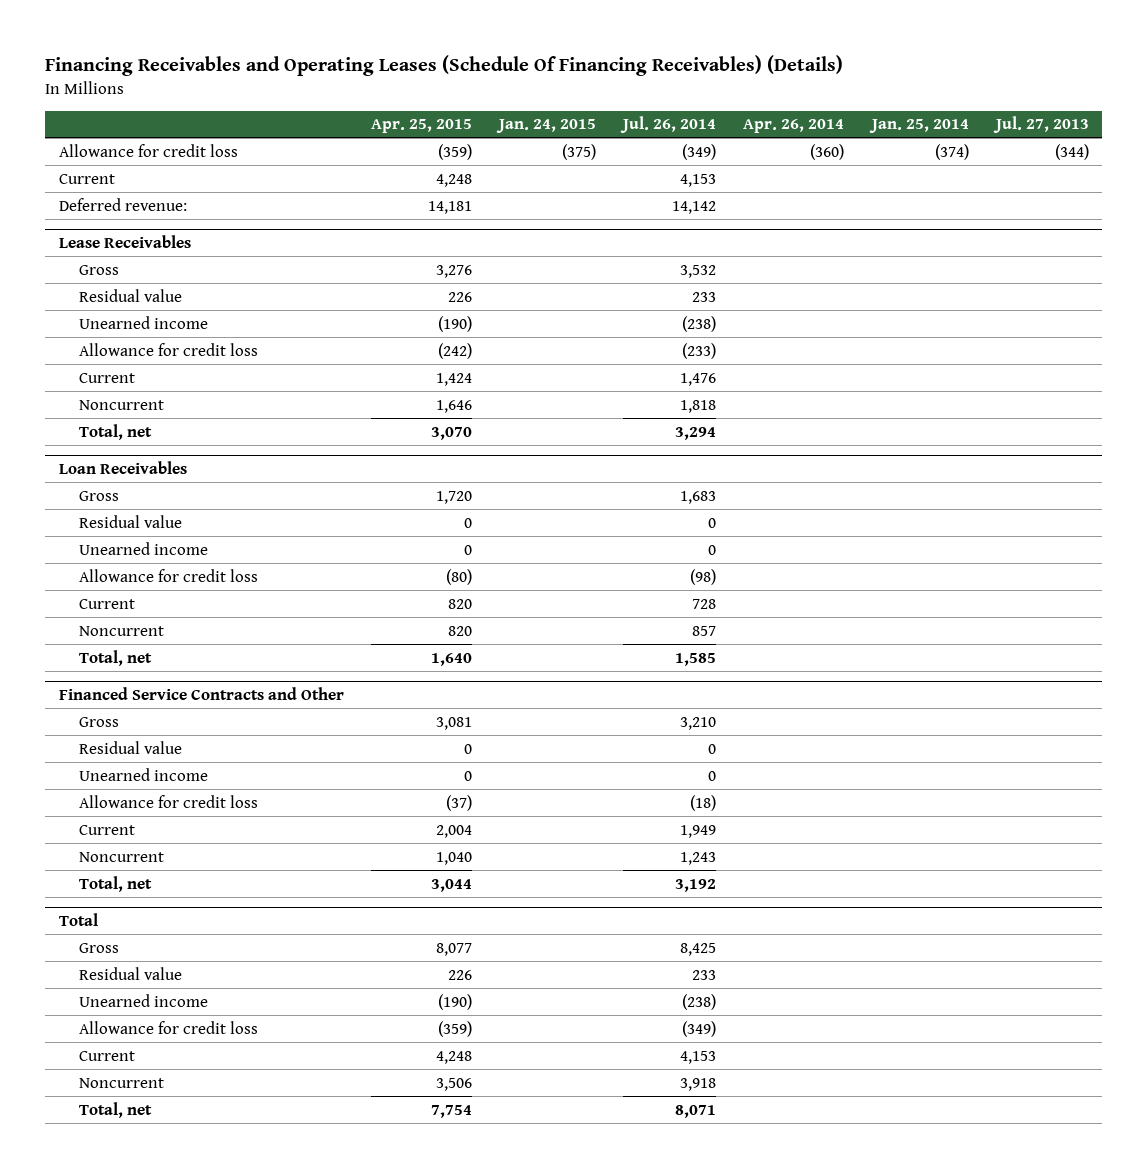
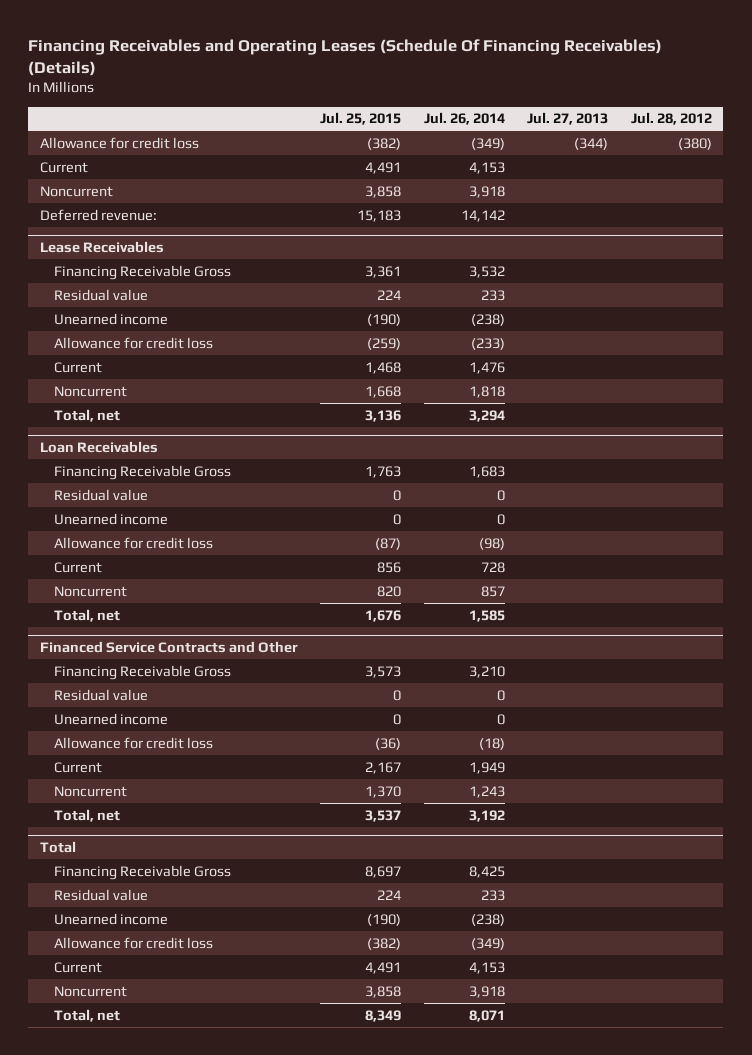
- | Apr. 25, 2015 | Jan. 24, 2015 | Jul. 26, 2014 | Apr. 26, 2014 | Jan. 25, 2014 | Jul. 27, 2013
+ | Jul. 25, 2015 | Jul. 26, 2014 | Jul. 27, 2013 | Jul. 28, 2012
+ Noncurrent | 3,858 | 3,918 | |
@ Lease Receivables
- Gross | 3,276 | | 3,532 | | |
+ Financing Receivable Gross | 3,361 | 3,532 | |
@ Loan Receivables
- Gross | 1,720 | | 1,683 | | |
+ Financing Receivable Gross | 1,763 | 1,683 | |
@ Financed Service Contracts and Other
- Gross | 3,081 | | 3,210 | | |
+ Financing Receivable Gross | 3,573 | 3,210 | |
@ Total
- Gross | 8,077 | | 8,425 | | |
+ Financing Receivable Gross | 8,697 | 8,425 | |

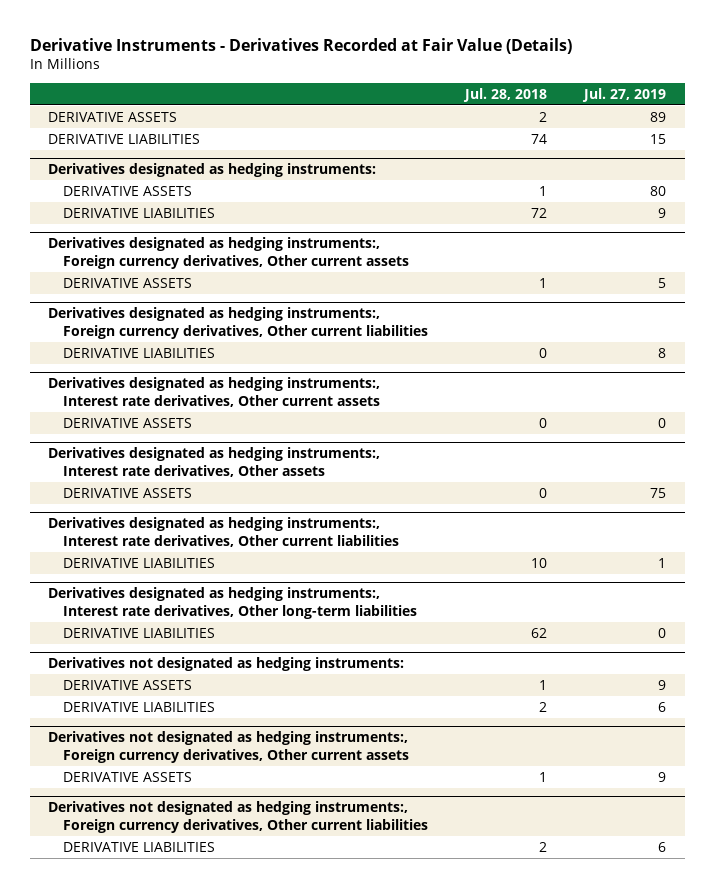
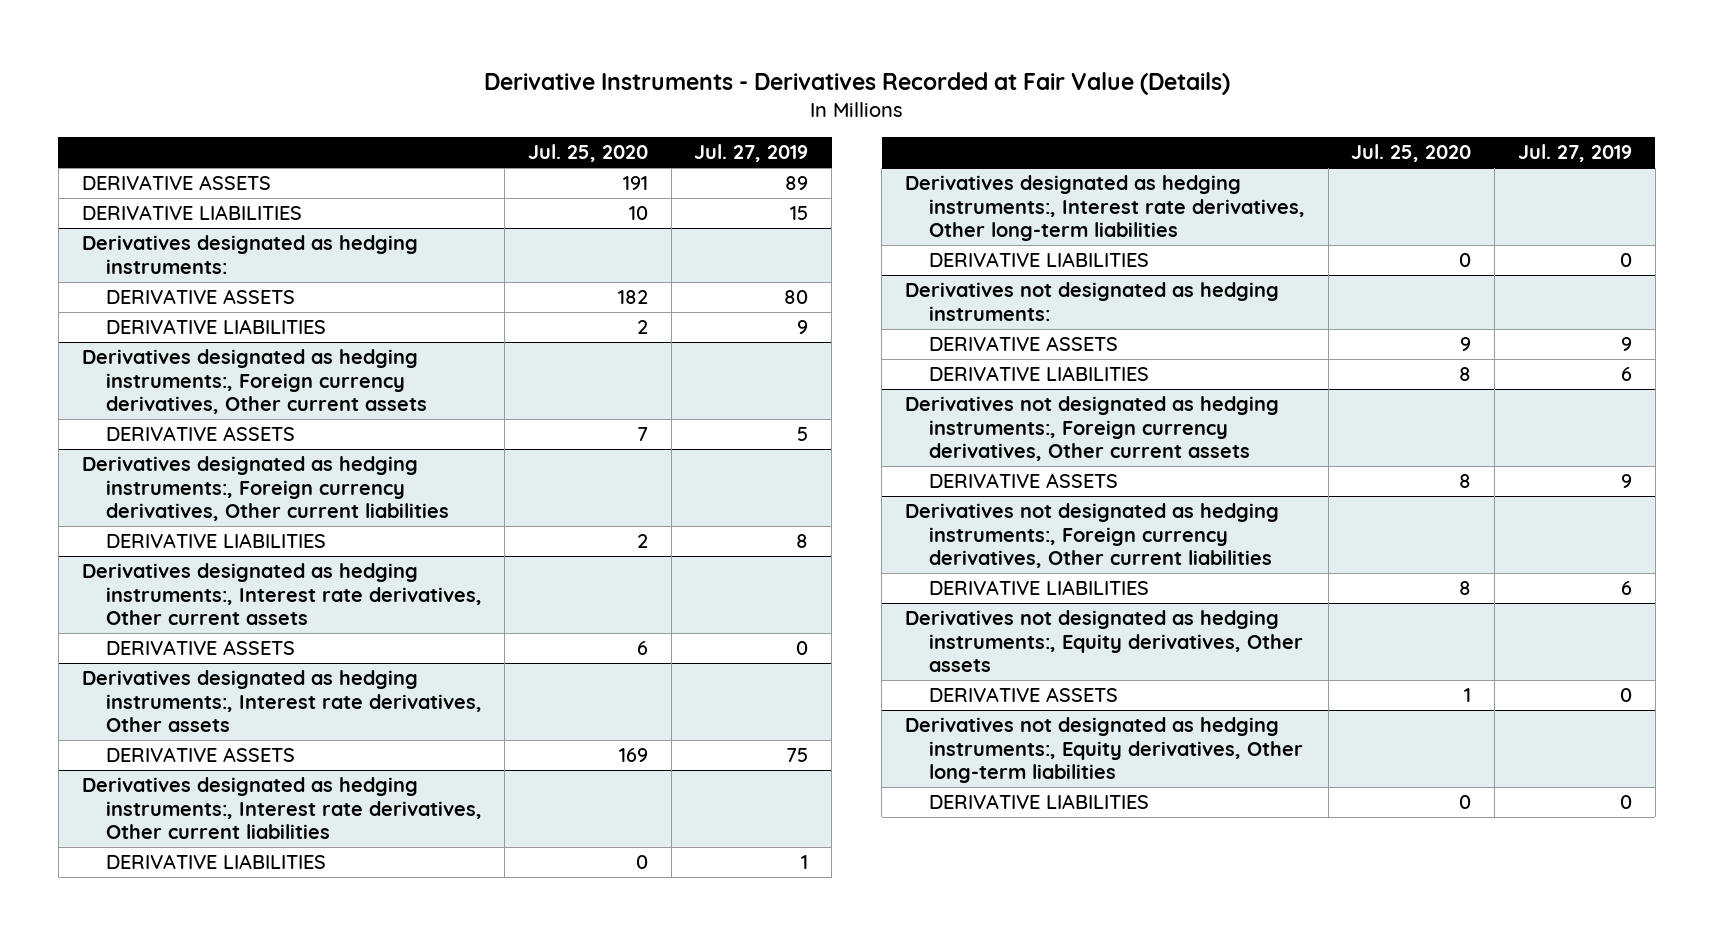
- | Jul. 28, 2018 | Jul. 27, 2019
+ | Jul. 25, 2020 | Jul. 27, 2019
+ Derivatives not designated as hedging instruments:, Equity derivatives, Other assets
+ DERIVATIVE ASSETS | 1 | 0
+ Derivatives not designated as hedging instruments:, Equity derivatives, Other long-term liabilities
+ DERIVATIVE LIABILITIES | 0 | 0

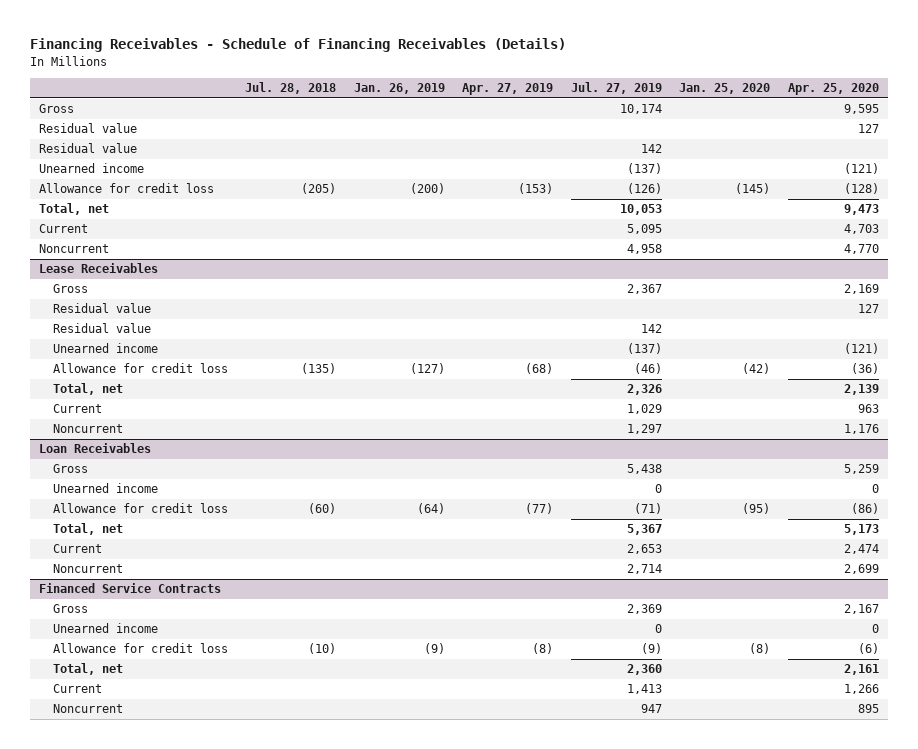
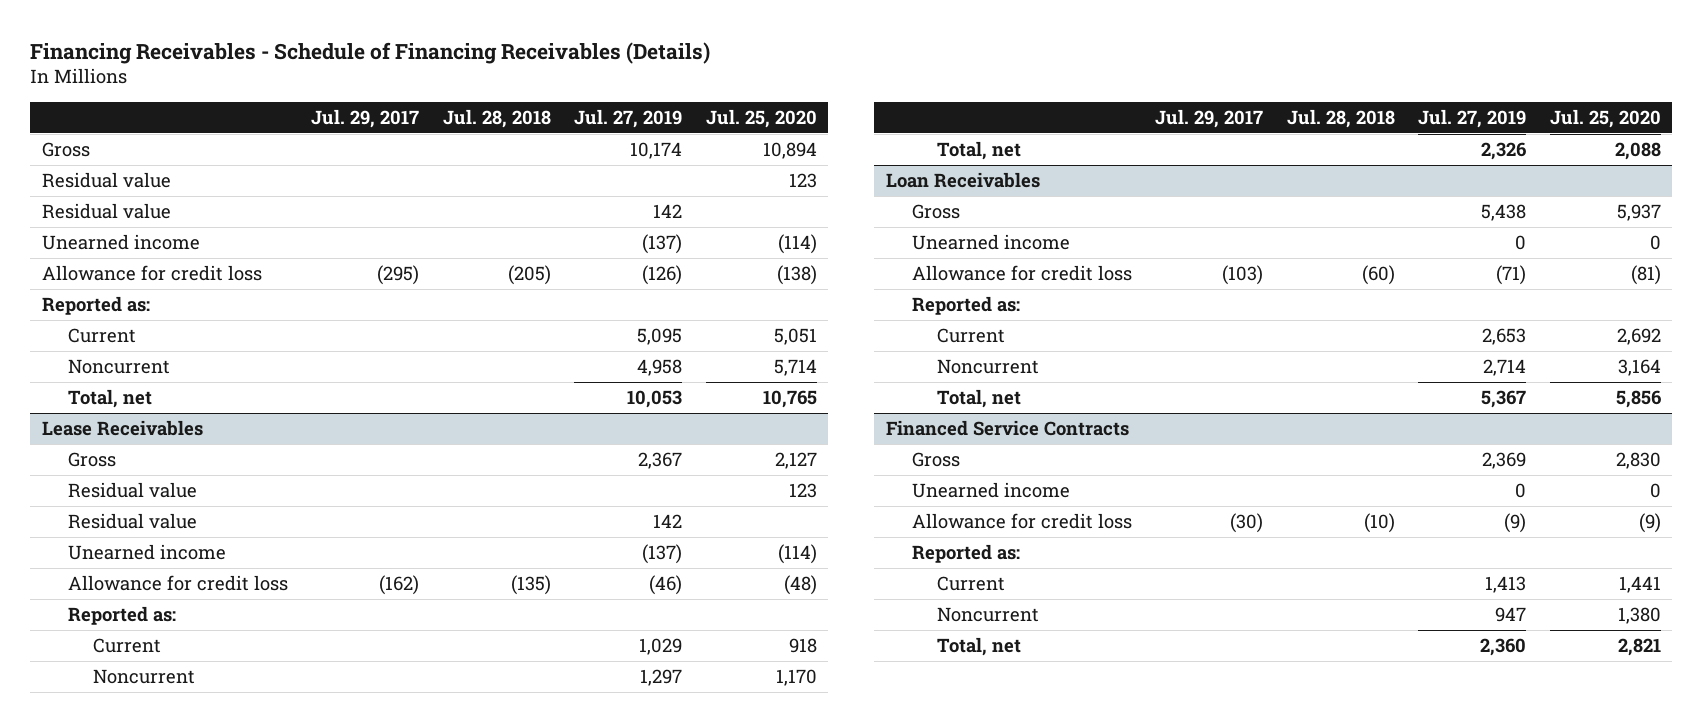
- | Jul. 28, 2018 | Jan. 26, 2019 | Apr. 27, 2019 | Jul. 27, 2019 | Jan. 25, 2020 | Apr. 25, 2020
+ | Jul. 29, 2017 | Jul. 28, 2018 | Jul. 27, 2019 | Jul. 25, 2020
+ Reported as:
moved down: Total, net | | | 10,053 | 10,765
@ Lease Receivables
+ Reported as:
moved down: Total, net | | | 2,326 | 2,088
@ Loan Receivables
+ Reported as:
moved down: Total, net | | | 5,367 | 5,856
@ Financed Service Contracts
+ Reported as:
moved down: Total, net | | | 2,360 | 2,821

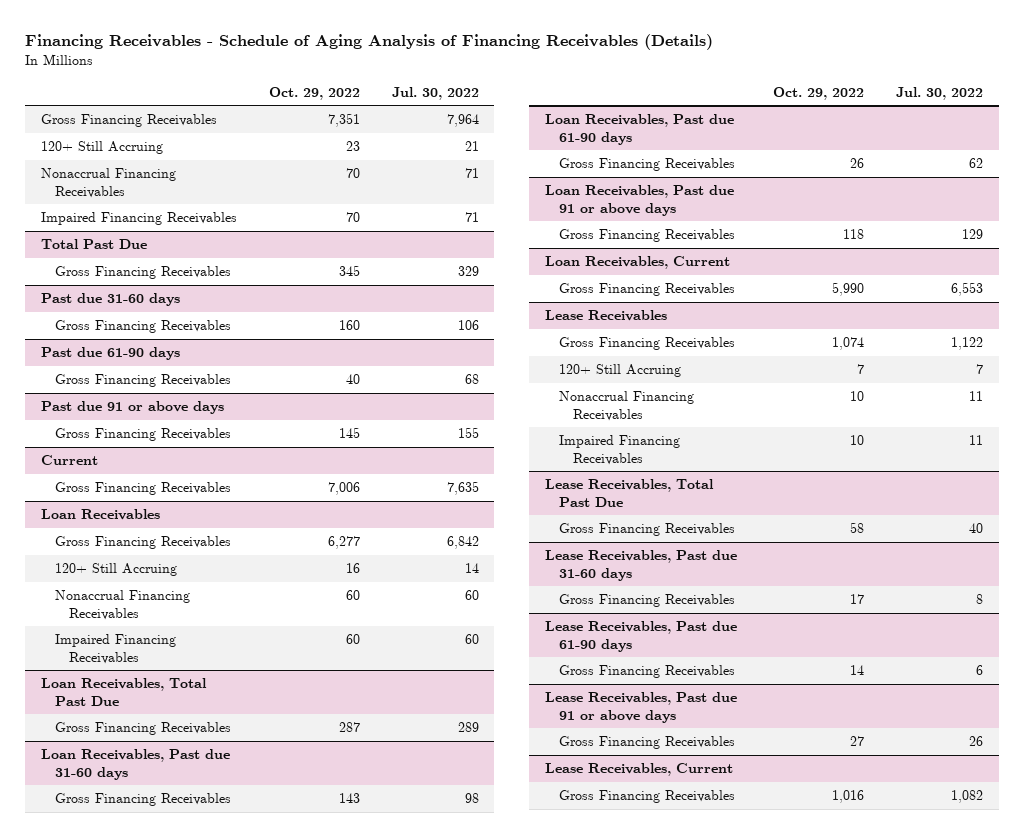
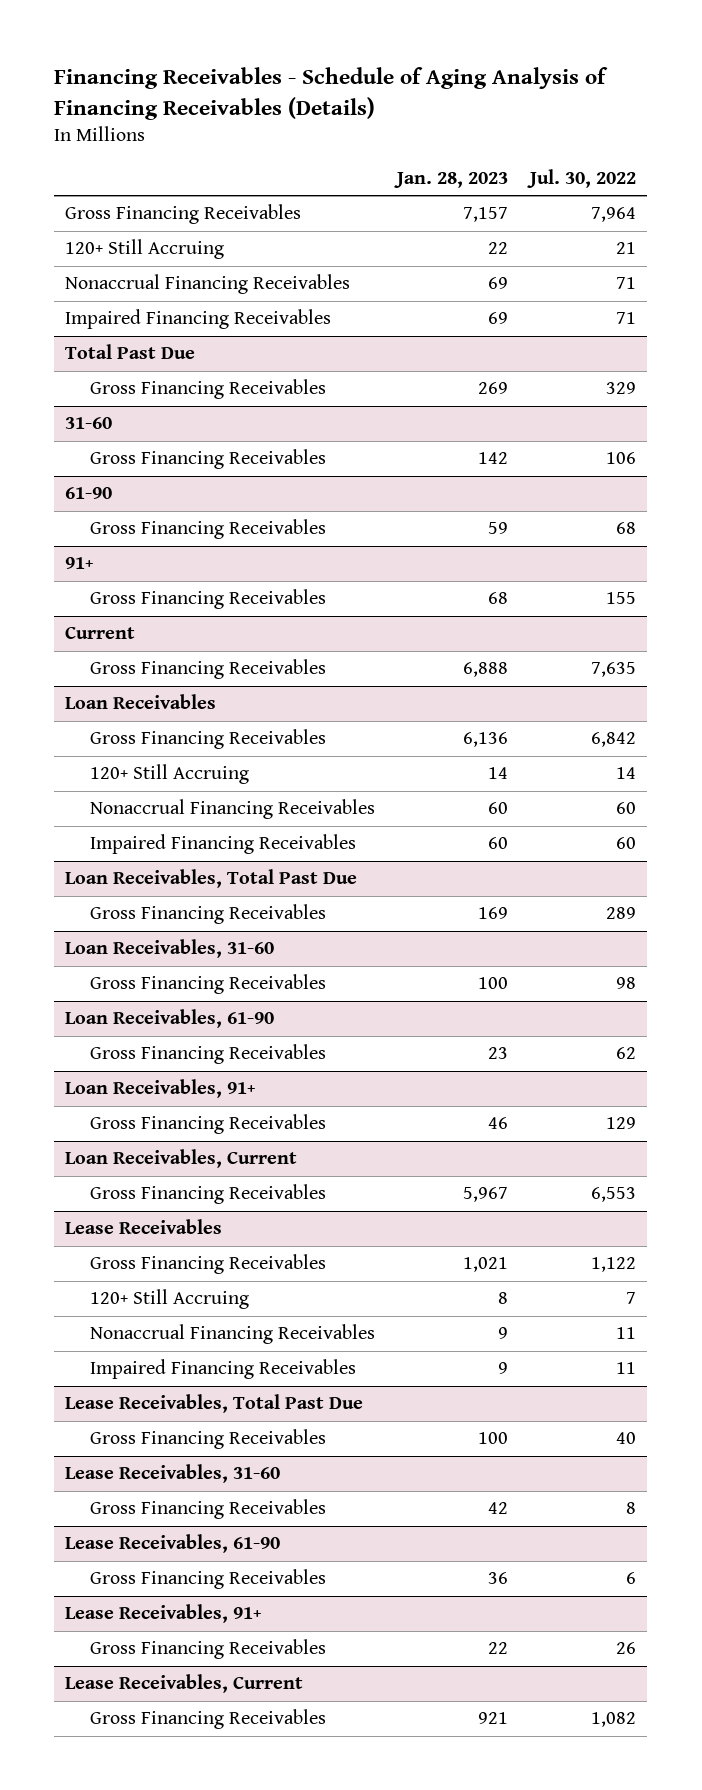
- | Oct. 29, 2022 | Jul. 30, 2022
+ | Jan. 28, 2023 | Jul. 30, 2022
- Past due 31-60 days
+ 31-60
- Past due 61-90 days
+ 61-90
- Past due 91 or above days
+ 91+
- Loan Receivables, Past due 31-60 days
+ Loan Receivables, 31-60
- Loan Receivables, Past due 61-90 days
+ Loan Receivables, 61-90
- Loan Receivables, Past due 91 or above days
+ Loan Receivables, 91+
- Lease Receivables, Past due 31-60 days
+ Lease Receivables, 31-60
- Lease Receivables, Past due 61-90 days
+ Lease Receivables, 61-90
- Lease Receivables, Past due 91 or above days
+ Lease Receivables, 91+

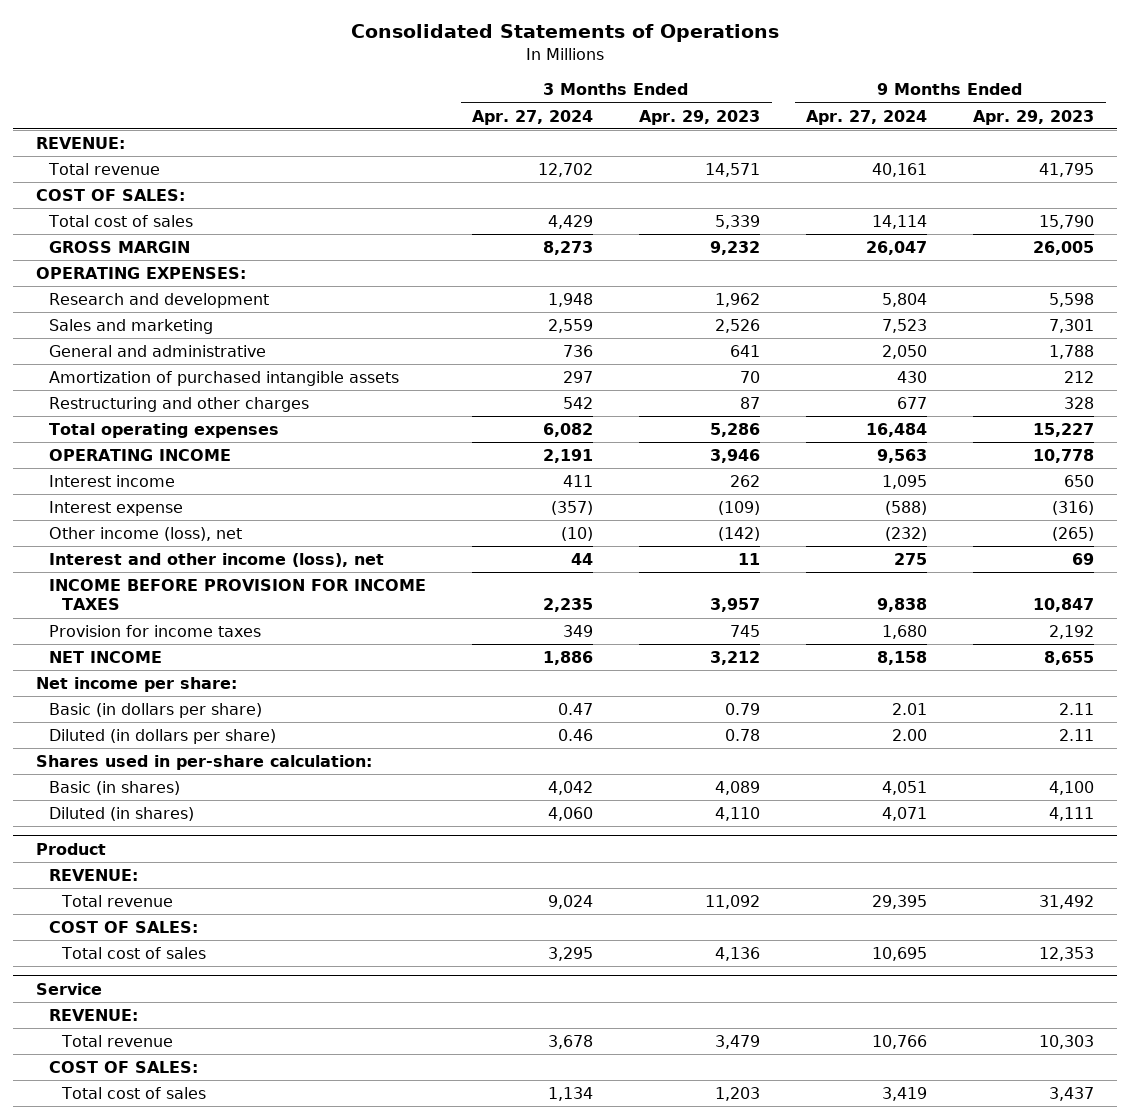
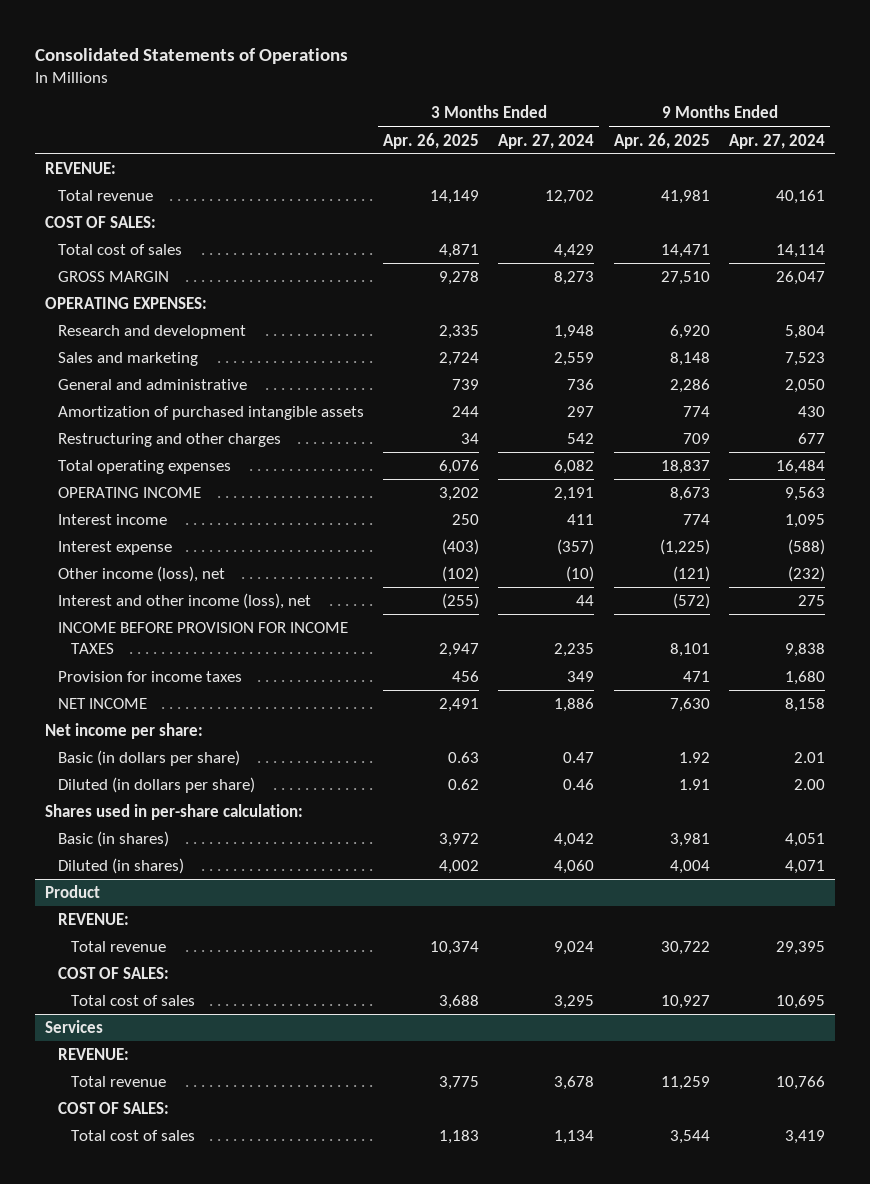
- | 3 Months Ended Apr. 27, 2024 | 3 Months Ended Apr. 29, 2023 | 9 Months Ended Apr. 27, 2024 | 9 Months Ended Apr. 29, 2023
+ | 3 Months Ended Apr. 26, 2025 | 3 Months Ended Apr. 27, 2024 | 9 Months Ended Apr. 26, 2025 | 9 Months Ended Apr. 27, 2024
- Service
+ Services

